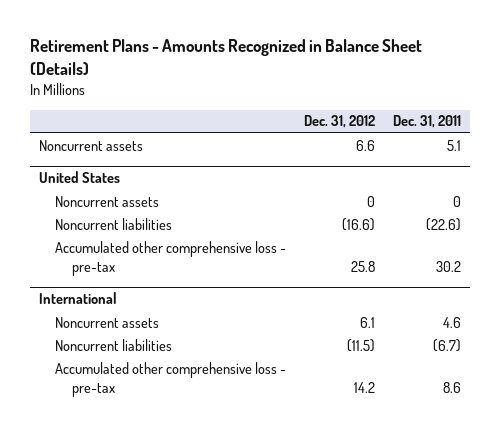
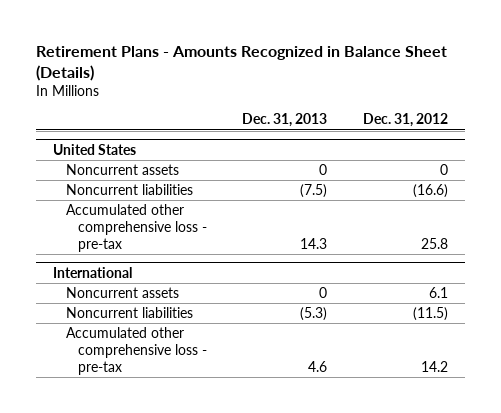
- | Dec. 31, 2012 | Dec. 31, 2011
+ | Dec. 31, 2013 | Dec. 31, 2012
- Noncurrent assets | 6.6 | 5.1

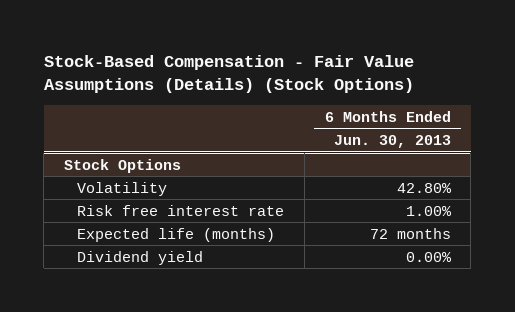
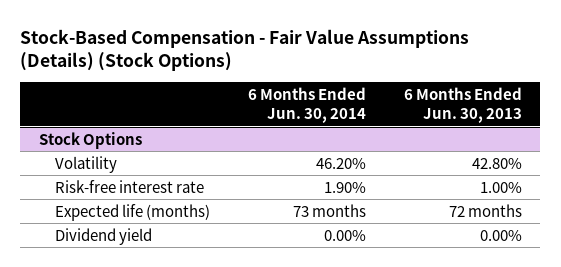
- | 6 Months Ended Jun. 30, 2013
+ | 6 Months Ended Jun. 30, 2014 | 6 Months Ended Jun. 30, 2013
@ Stock Options
- Risk free interest rate | 1.00%
+ Risk-free interest rate | 1.90% | 1.00%

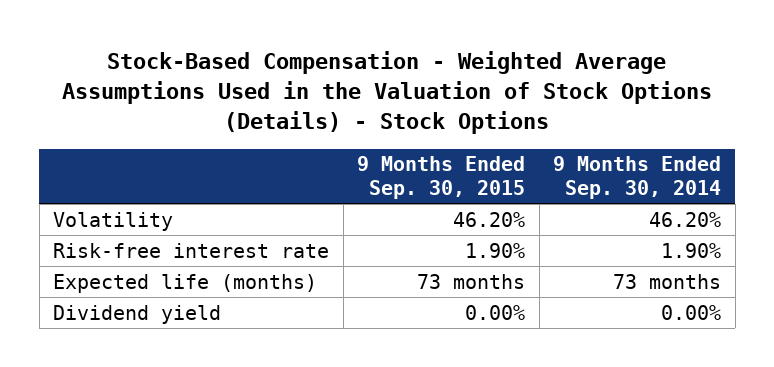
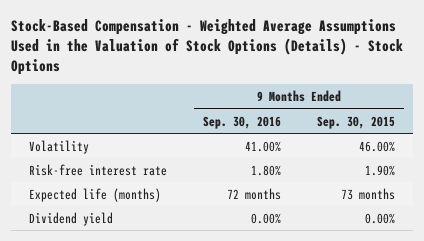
- | 9 Months Ended Sep. 30, 2015 | 9 Months Ended Sep. 30, 2014
+ | 9 Months Ended Sep. 30, 2016 | 9 Months Ended Sep. 30, 2015
- Volatility | 46.20% | 46.20%
+ Volatility | 41.00% | 46.00%

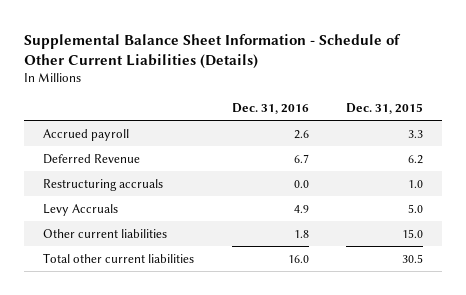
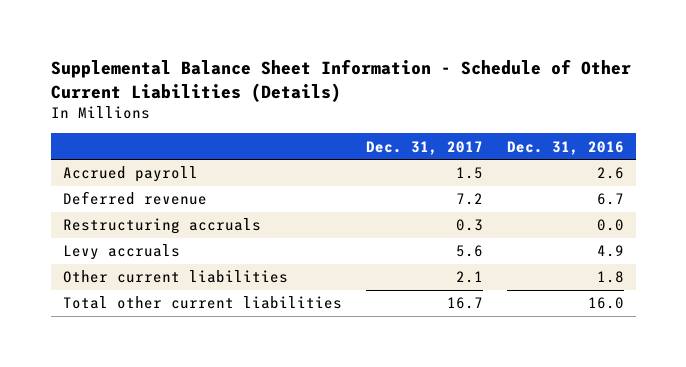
- | Dec. 31, 2016 | Dec. 31, 2015
+ | Dec. 31, 2017 | Dec. 31, 2016
- Deferred Revenue | 6.7 | 6.2
+ Deferred revenue | 7.2 | 6.7
- Levy Accruals | 4.9 | 5.0
+ Levy accruals | 5.6 | 4.9

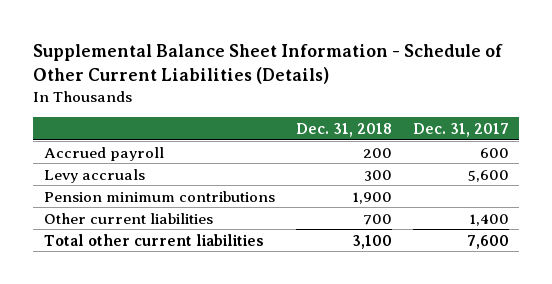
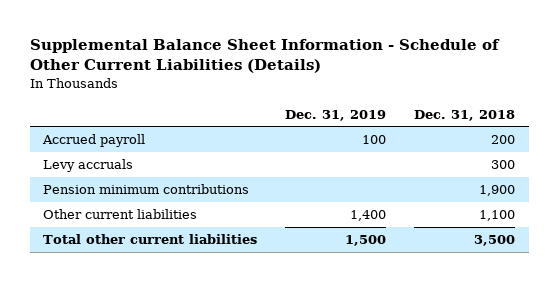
- | Dec. 31, 2018 | Dec. 31, 2017
+ | Dec. 31, 2019 | Dec. 31, 2018
- Other current liabilities | 700 | 1,400
- Total other current liabilities | 3,100 | 7,600
+ Other current liabilities | 1,400 | 1,100
+ Total other current liabilities | 1,500 | 3,500

